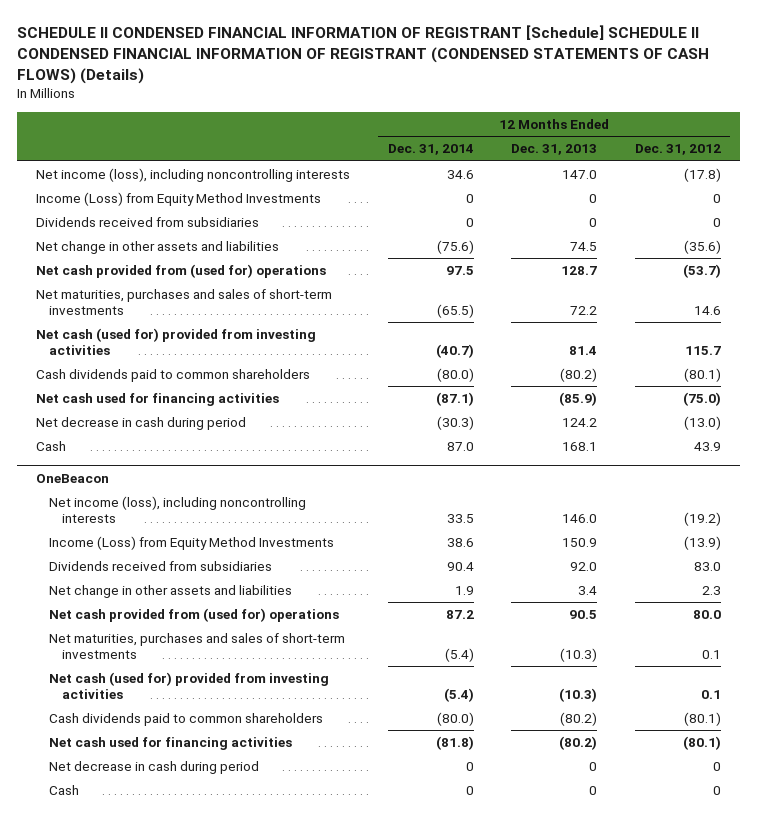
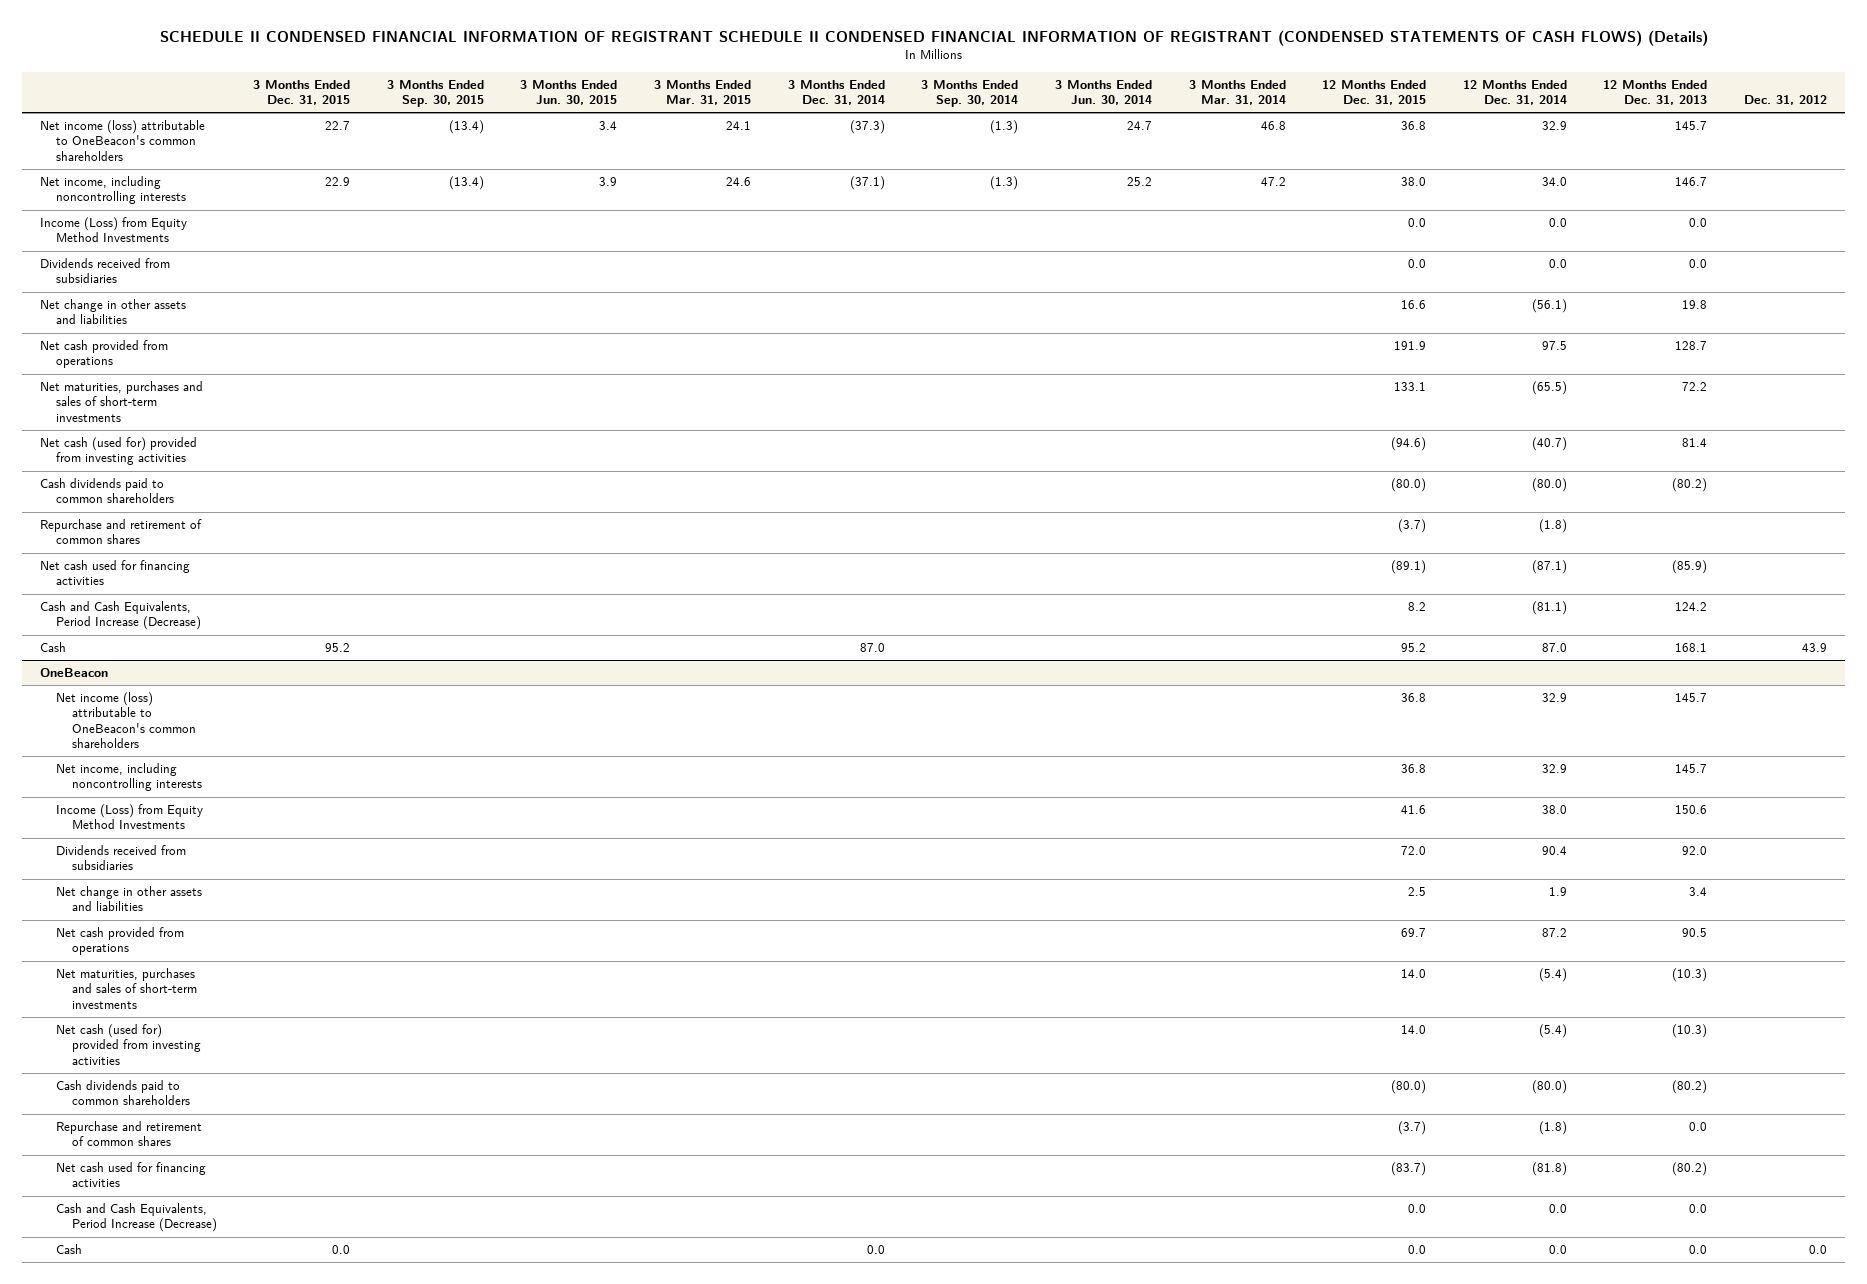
- SCHEDULE II CONDENSED FINANCIAL INFORMATION OF REGISTRANT [Schedule] SCHEDULE II CONDENSED FINANCIAL INFORMATION OF REGISTRANT (CONDENSED STATEMENTS OF CASH FLOWS) (Details)
+ SCHEDULE II CONDENSED FINANCIAL INFORMATION OF REGISTRANT SCHEDULE II CONDENSED FINANCIAL INFORMATION OF REGISTRANT (CONDENSED STATEMENTS OF CASH FLOWS) (Details)
- | 12 Months Ended Dec. 31, 2014 | 12 Months Ended Dec. 31, 2013 | 12 Months Ended Dec. 31, 2012
+ | 3 Months Ended Dec. 31, 2015 | 3 Months Ended Sep. 30, 2015 | 3 Months Ended Jun. 30, 2015 | 3 Months Ended Mar. 31, 2015 | 3 Months Ended Dec. 31, 2014 | 3 Months Ended Sep. 30, 2014 | 3 Months Ended Jun. 30, 2014 | 3 Months Ended Mar. 31, 2014 | 12 Months Ended Dec. 31, 2015 | 12 Months Ended Dec. 31, 2014 | 12 Months Ended Dec. 31, 2013 | Dec. 31, 2012
- Net income (loss), including noncontrolling interests | 34.6 | 147.0 | (17.8)
- Income (Loss) from Equity Method Investments | 0 | 0 | 0
- Dividends received from subsidiaries | 0 | 0 | 0
- Net change in other assets and liabilities | (75.6) | 74.5 | (35.6)
- Net cash provided from (used for) operations | 97.5 | 128.7 | (53.7)
+ Net income (loss) attributable to OneBeacon's common shareholders | 22.7 | (13.4) | 3.4 | 24.1 | (37.3) | (1.3) | 24.7 | 46.8 | 36.8 | 32.9 | 145.7 |
+ Net income, including noncontrolling interests | 22.9 | (13.4) | 3.9 | 24.6 | (37.1) | (1.3) | 25.2 | 47.2 | 38.0 | 34.0 | 146.7 |
+ Income (Loss) from Equity Method Investments | | | | | | | | | 0.0 | 0.0 | 0.0 |
+ Dividends received from subsidiaries | | | | | | | | | 0.0 | 0.0 | 0.0 |
+ Net change in other assets and liabilities | | | | | | | | | 16.6 | (56.1) | 19.8 |
+ Net cash provided from operations | | | | | | | | | 191.9 | 97.5 | 128.7 |
+ Repurchase and retirement of common shares | | | | | | | | | (3.7) | (1.8) | |
- Net decrease in cash during period | (30.3) | 124.2 | (13.0)
+ Cash and Cash Equivalents, Period Increase (Decrease) | | | | | | | | | 8.2 | (81.1) | 124.2 |
@ OneBeacon
- Net income (loss), including noncontrolling interests | 33.5 | 146.0 | (19.2)
- Income (Loss) from Equity Method Investments | 38.6 | 150.9 | (13.9)
+ Net income (loss) attributable to OneBeacon's common shareholders | | | | | | | | | 36.8 | 32.9 | 145.7 |
+ Net income, including noncontrolling interests | | | | | | | | | 36.8 | 32.9 | 145.7 |
+ Income (Loss) from Equity Method Investments | | | | | | | | | 41.6 | 38.0 | 150.6 |
- Net cash provided from (used for) operations | 87.2 | 90.5 | 80.0
+ Net cash provided from operations | | | | | | | | | 69.7 | 87.2 | 90.5 |
+ Repurchase and retirement of common shares | | | | | | | | | (3.7) | (1.8) | 0.0 |
- Net decrease in cash during period | 0 | 0 | 0
- Cash | 0 | 0 | 0
+ Cash and Cash Equivalents, Period Increase (Decrease) | | | | | | | | | 0.0 | 0.0 | 0.0 |
+ Cash | 0.0 | | | | 0.0 | | | | 0.0 | 0.0 | 0.0 | 0.0

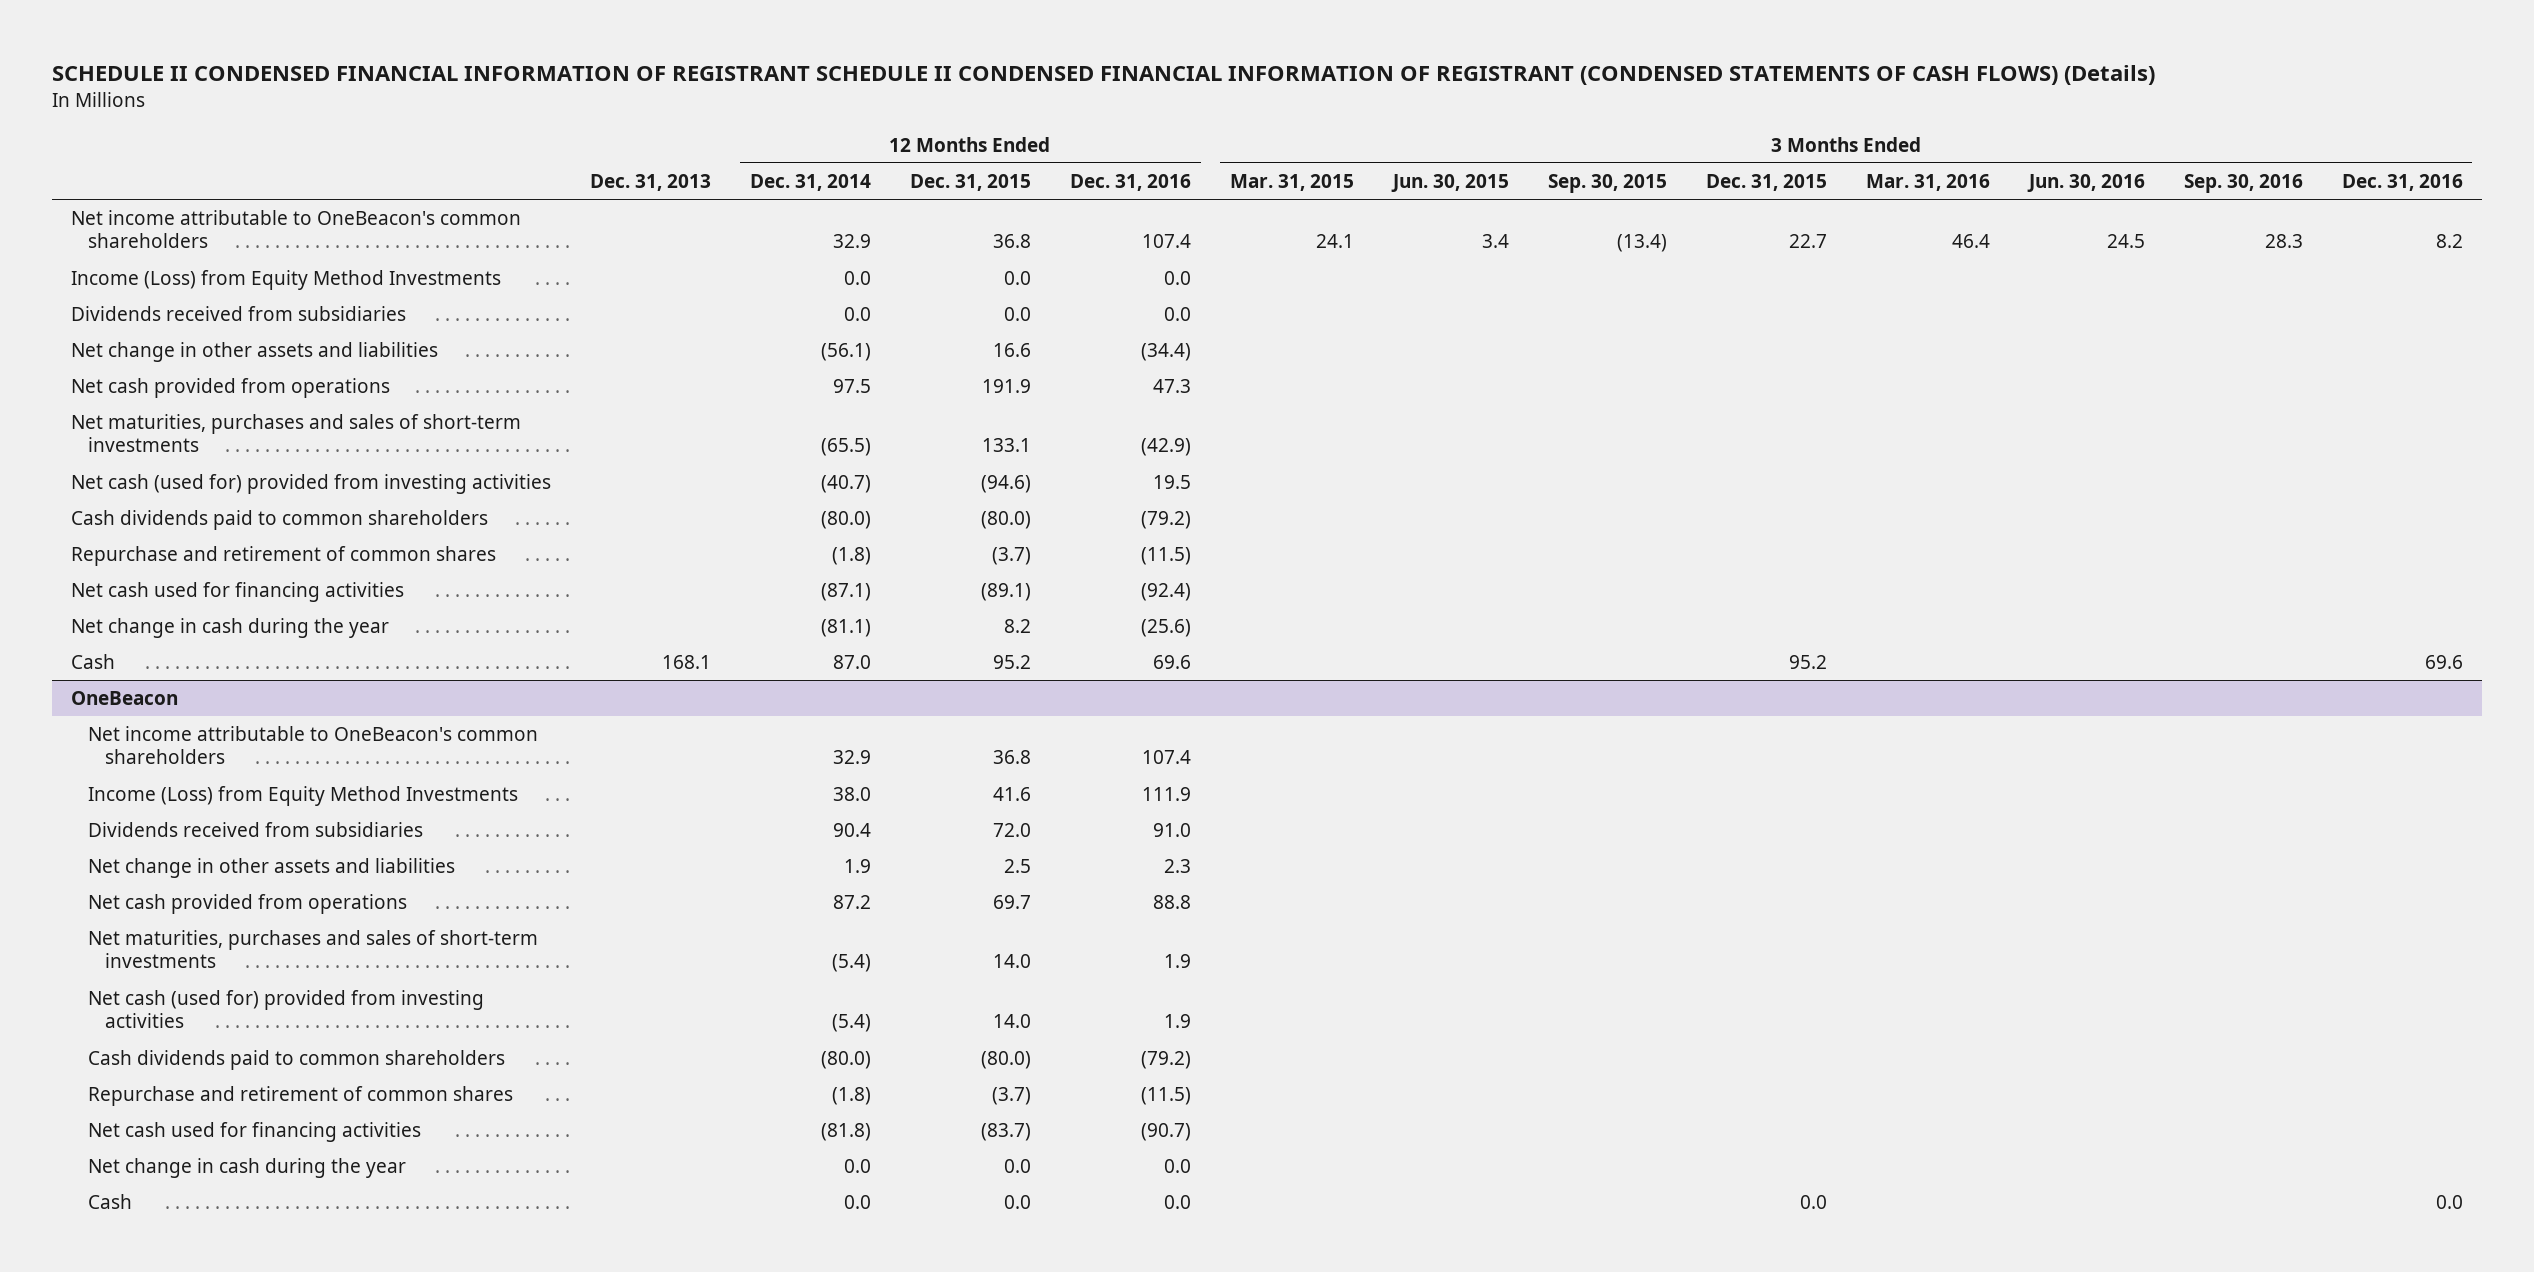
- | 3 Months Ended Dec. 31, 2015 | 3 Months Ended Sep. 30, 2015 | 3 Months Ended Jun. 30, 2015 | 3 Months Ended Mar. 31, 2015 | 3 Months Ended Dec. 31, 2014 | 3 Months Ended Sep. 30, 2014 | 3 Months Ended Jun. 30, 2014 | 3 Months Ended Mar. 31, 2014 | 12 Months Ended Dec. 31, 2015 | 12 Months Ended Dec. 31, 2014 | 12 Months Ended Dec. 31, 2013 | Dec. 31, 2012
+ | Dec. 31, 2013 | 12 Months Ended Dec. 31, 2014 | 12 Months Ended Dec. 31, 2015 | 12 Months Ended Dec. 31, 2016 | 3 Months Ended Mar. 31, 2015 | 3 Months Ended Jun. 30, 2015 | 3 Months Ended Sep. 30, 2015 | 3 Months Ended Dec. 31, 2015 | 3 Months Ended Mar. 31, 2016 | 3 Months Ended Jun. 30, 2016 | 3 Months Ended Sep. 30, 2016 | 3 Months Ended Dec. 31, 2016
- Net income (loss) attributable to OneBeacon's common shareholders | 22.7 | (13.4) | 3.4 | 24.1 | (37.3) | (1.3) | 24.7 | 46.8 | 36.8 | 32.9 | 145.7 |
- Net income, including noncontrolling interests | 22.9 | (13.4) | 3.9 | 24.6 | (37.1) | (1.3) | 25.2 | 47.2 | 38.0 | 34.0 | 146.7 |
+ Net income attributable to OneBeacon's common shareholders | | 32.9 | 36.8 | 107.4 | 24.1 | 3.4 | (13.4) | 22.7 | 46.4 | 24.5 | 28.3 | 8.2
- Cash and Cash Equivalents, Period Increase (Decrease) | | | | | | | | | 8.2 | (81.1) | 124.2 |
+ Net change in cash during the year | | (81.1) | 8.2 | (25.6) | | | | | | | |
@ OneBeacon
- Net income (loss) attributable to OneBeacon's common shareholders | | | | | | | | | 36.8 | 32.9 | 145.7 |
- Net income, including noncontrolling interests | | | | | | | | | 36.8 | 32.9 | 145.7 |
+ Net income attributable to OneBeacon's common shareholders | | 32.9 | 36.8 | 107.4 | | | | | | | |
- Cash and Cash Equivalents, Period Increase (Decrease) | | | | | | | | | 0.0 | 0.0 | 0.0 |
+ Net change in cash during the year | | 0.0 | 0.0 | 0.0 | | | | | | | |

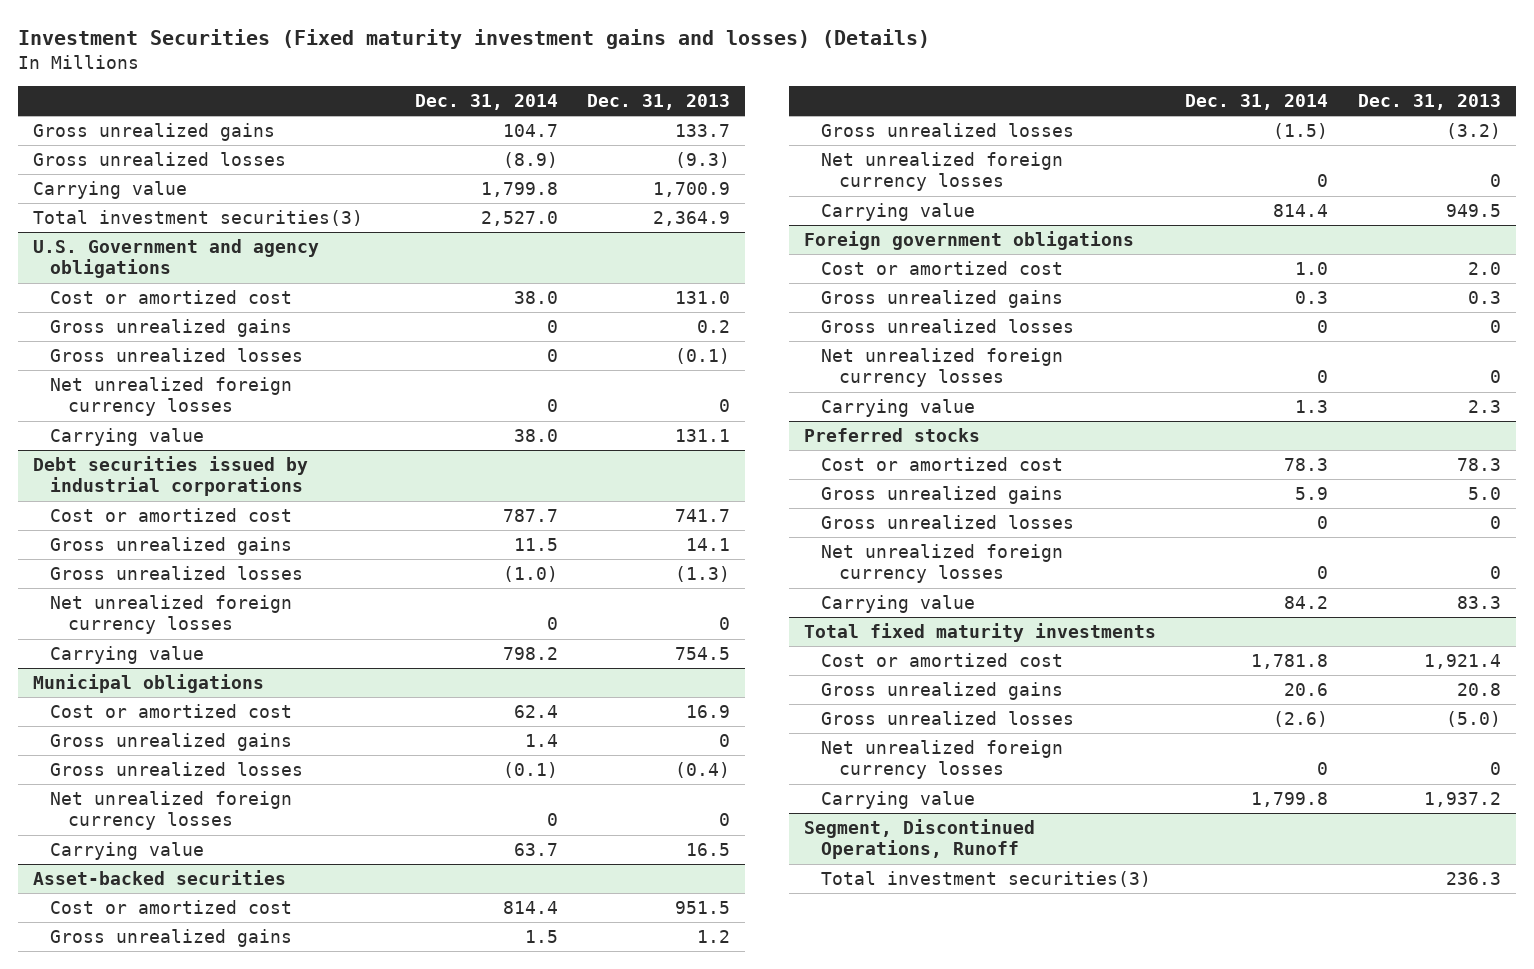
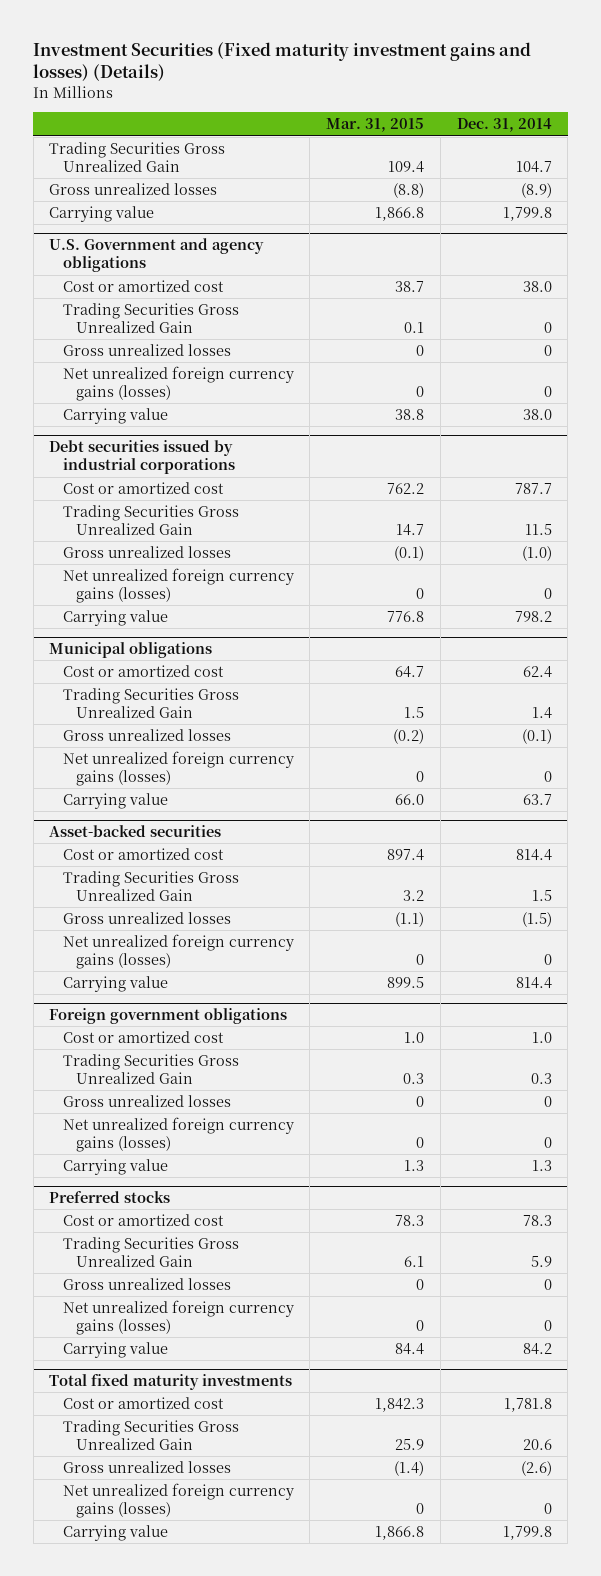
- | Dec. 31, 2014 | Dec. 31, 2013
+ | Mar. 31, 2015 | Dec. 31, 2014
- Gross unrealized gains | 104.7 | 133.7
+ Trading Securities Gross Unrealized Gain | 109.4 | 104.7
- Total investment securities(3) | 2,527.0 | 2,364.9
@ U.S. Government and agency obligations
- Gross unrealized gains | 0 | 0.2
+ Trading Securities Gross Unrealized Gain | 0.1 | 0
- Net unrealized foreign currency losses | 0 | 0
+ Net unrealized foreign currency gains (losses) | 0 | 0
@ Debt securities issued by industrial corporations
- Gross unrealized gains | 11.5 | 14.1
+ Trading Securities Gross Unrealized Gain | 14.7 | 11.5
- Net unrealized foreign currency losses | 0 | 0
+ Net unrealized foreign currency gains (losses) | 0 | 0
@ Municipal obligations
- Gross unrealized gains | 1.4 | 0
+ Trading Securities Gross Unrealized Gain | 1.5 | 1.4
- Net unrealized foreign currency losses | 0 | 0
+ Net unrealized foreign currency gains (losses) | 0 | 0
@ Asset-backed securities
- Gross unrealized gains | 1.5 | 1.2
+ Trading Securities Gross Unrealized Gain | 3.2 | 1.5
- Net unrealized foreign currency losses | 0 | 0
+ Net unrealized foreign currency gains (losses) | 0 | 0
@ Foreign government obligations
- Gross unrealized gains | 0.3 | 0.3
+ Trading Securities Gross Unrealized Gain | 0.3 | 0.3
- Net unrealized foreign currency losses | 0 | 0
+ Net unrealized foreign currency gains (losses) | 0 | 0
@ Preferred stocks
- Gross unrealized gains | 5.9 | 5.0
+ Trading Securities Gross Unrealized Gain | 6.1 | 5.9
- Net unrealized foreign currency losses | 0 | 0
+ Net unrealized foreign currency gains (losses) | 0 | 0
@ Total fixed maturity investments
- Gross unrealized gains | 20.6 | 20.8
+ Trading Securities Gross Unrealized Gain | 25.9 | 20.6
- Net unrealized foreign currency losses | 0 | 0
+ Net unrealized foreign currency gains (losses) | 0 | 0
- Segment, Discontinued Operations, Runoff
- Total investment securities(3) | | 236.3

